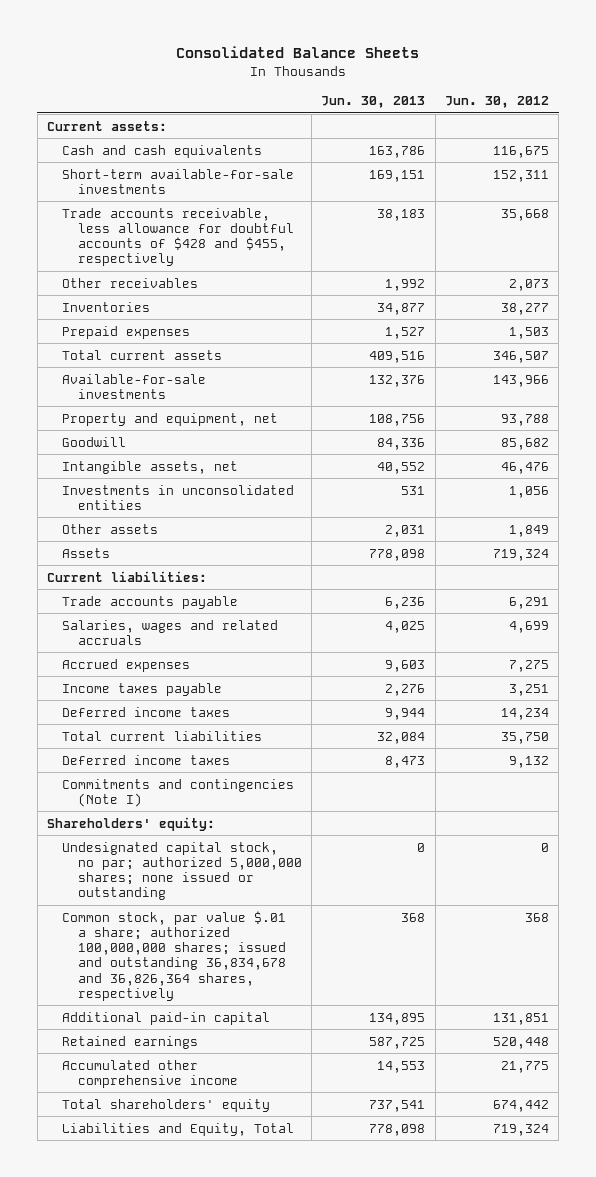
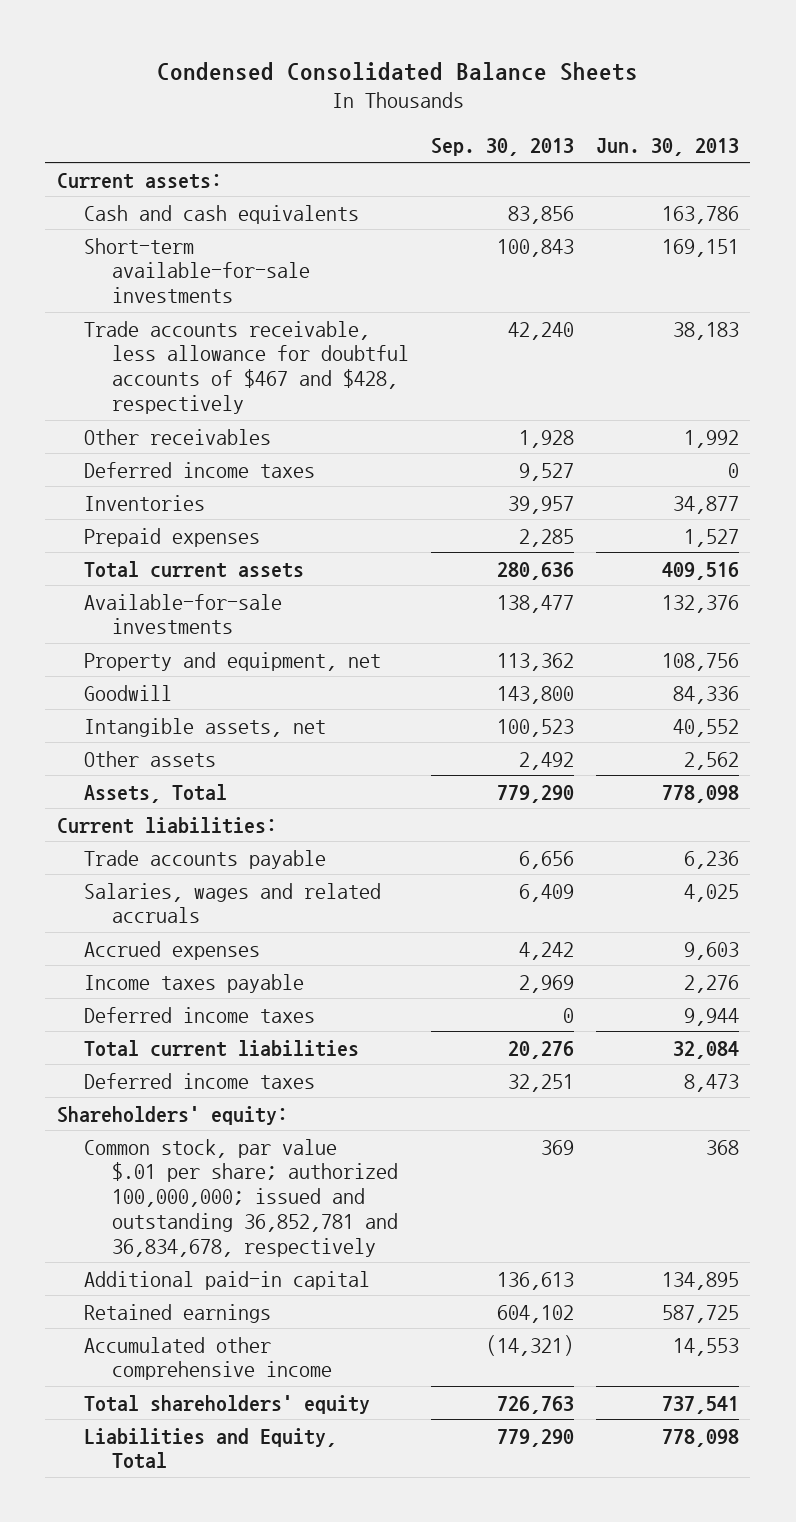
- Consolidated Balance Sheets
+ Condensed Consolidated Balance Sheets
- | Jun. 30, 2013 | Jun. 30, 2012
+ | Sep. 30, 2013 | Jun. 30, 2013
- Trade accounts receivable, less allowance for doubtful accounts of $428 and $455, respectively | 38,183 | 35,668
+ Trade accounts receivable, less allowance for doubtful accounts of $467 and $428, respectively | 42,240 | 38,183
+ Deferred income taxes | 9,527 | 0
- Investments in unconsolidated entities | 531 | 1,056
- Other assets | 2,031 | 1,849
- Assets | 778,098 | 719,324
+ Other assets | 2,492 | 2,562
+ Assets, Total | 779,290 | 778,098
- Commitments and contingencies (Note I)
- Undesignated capital stock, no par; authorized 5,000,000 shares; none issued or outstanding | 0 | 0
- Common stock, par value $.01 a share; authorized 100,000,000 shares; issued and outstanding 36,834,678 and 36,826,364 shares, respectively | 368 | 368
+ Common stock, par value $.01 per share; authorized 100,000,000; issued and outstanding 36,852,781 and 36,834,678, respectively | 369 | 368

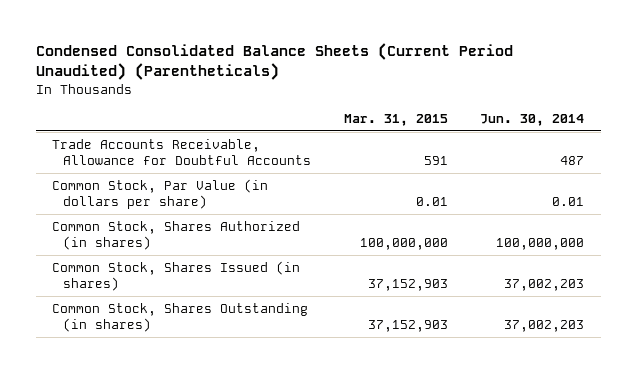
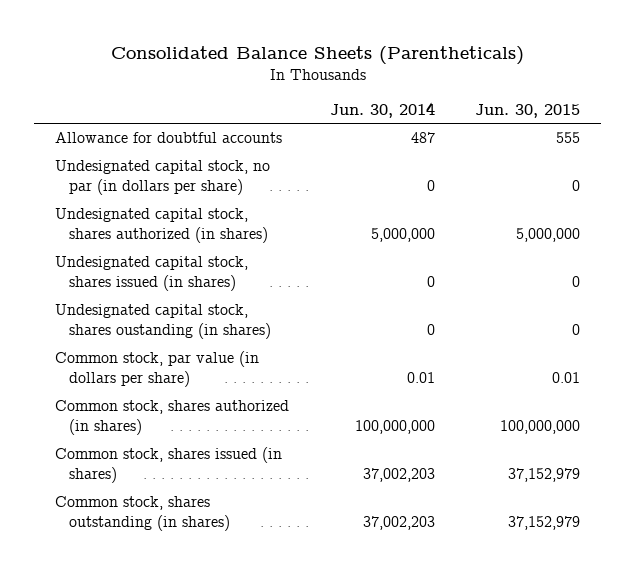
- Condensed Consolidated Balance Sheets (Current Period Unaudited) (Parentheticals)
+ Consolidated Balance Sheets (Parentheticals)
- | Mar. 31, 2015 | Jun. 30, 2014
+ | Jun. 30, 2014 | Jun. 30, 2015
- Trade Accounts Receivable, Allowance for Doubtful Accounts | 591 | 487
- Common Stock, Par Value (in dollars per share) | 0.01 | 0.01
- Common Stock, Shares Authorized (in shares) | 100,000,000 | 100,000,000
- Common Stock, Shares Issued (in shares) | 37,152,903 | 37,002,203
- Common Stock, Shares Outstanding (in shares) | 37,152,903 | 37,002,203
+ Allowance for doubtful accounts | 487 | 555
+ Undesignated capital stock, no par (in dollars per share) | 0 | 0
+ Undesignated capital stock, shares authorized (in shares) | 5,000,000 | 5,000,000
+ Undesignated capital stock, shares issued (in shares) | 0 | 0
+ Undesignated capital stock, shares oustanding (in shares) | 0 | 0
+ Common stock, par value (in dollars per share) | 0.01 | 0.01
+ Common stock, shares authorized (in shares) | 100,000,000 | 100,000,000
+ Common stock, shares issued (in shares) | 37,002,203 | 37,152,979
+ Common stock, shares outstanding (in shares) | 37,002,203 | 37,152,979

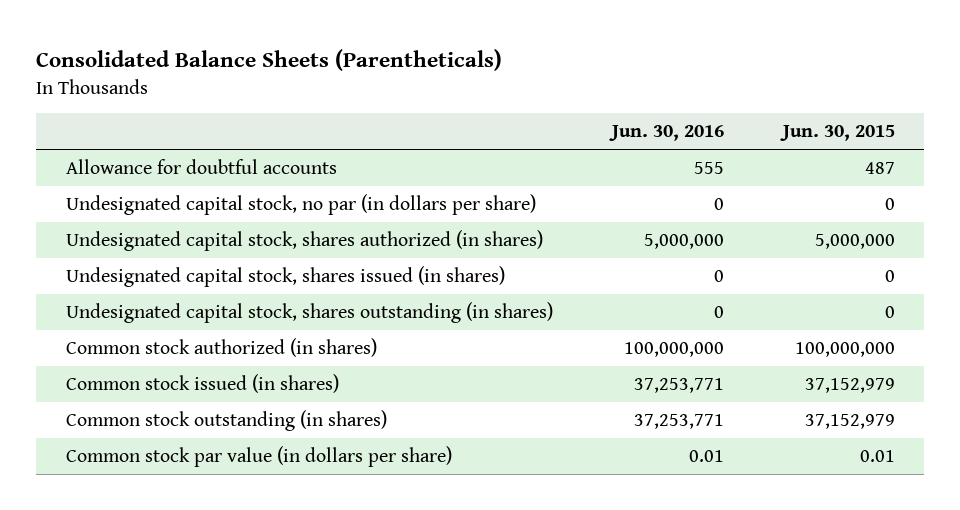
- | Jun. 30, 2014 | Jun. 30, 2015
+ | Jun. 30, 2016 | Jun. 30, 2015
- Allowance for doubtful accounts | 487 | 555
+ Allowance for doubtful accounts | 555 | 487
- Undesignated capital stock, shares oustanding (in shares) | 0 | 0
- Common stock, par value (in dollars per share) | 0.01 | 0.01
- Common stock, shares authorized (in shares) | 100,000,000 | 100,000,000
- Common stock, shares issued (in shares) | 37,002,203 | 37,152,979
- Common stock, shares outstanding (in shares) | 37,002,203 | 37,152,979
+ Undesignated capital stock, shares outstanding (in shares) | 0 | 0
+ Common stock authorized (in shares) | 100,000,000 | 100,000,000
+ Common stock issued (in shares) | 37,253,771 | 37,152,979
+ Common stock outstanding (in shares) | 37,253,771 | 37,152,979
+ Common stock par value (in dollars per share) | 0.01 | 0.01

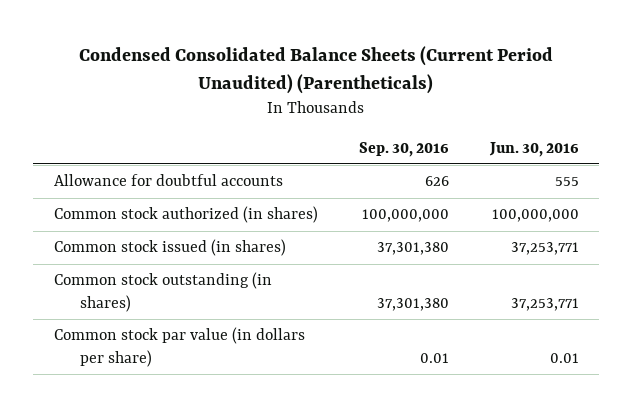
- Consolidated Balance Sheets (Parentheticals)
+ Condensed Consolidated Balance Sheets (Current Period Unaudited) (Parentheticals)
- | Jun. 30, 2016 | Jun. 30, 2015
+ | Sep. 30, 2016 | Jun. 30, 2016
- Undesignated capital stock, no par (in dollars per share) | 0 | 0
- Undesignated capital stock, shares authorized (in shares) | 5,000,000 | 5,000,000
- Undesignated capital stock, shares issued (in shares) | 0 | 0
- Undesignated capital stock, shares outstanding (in shares) | 0 | 0

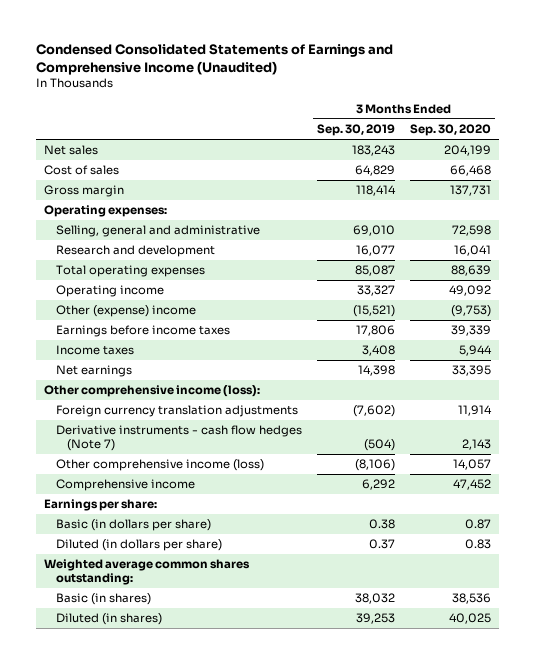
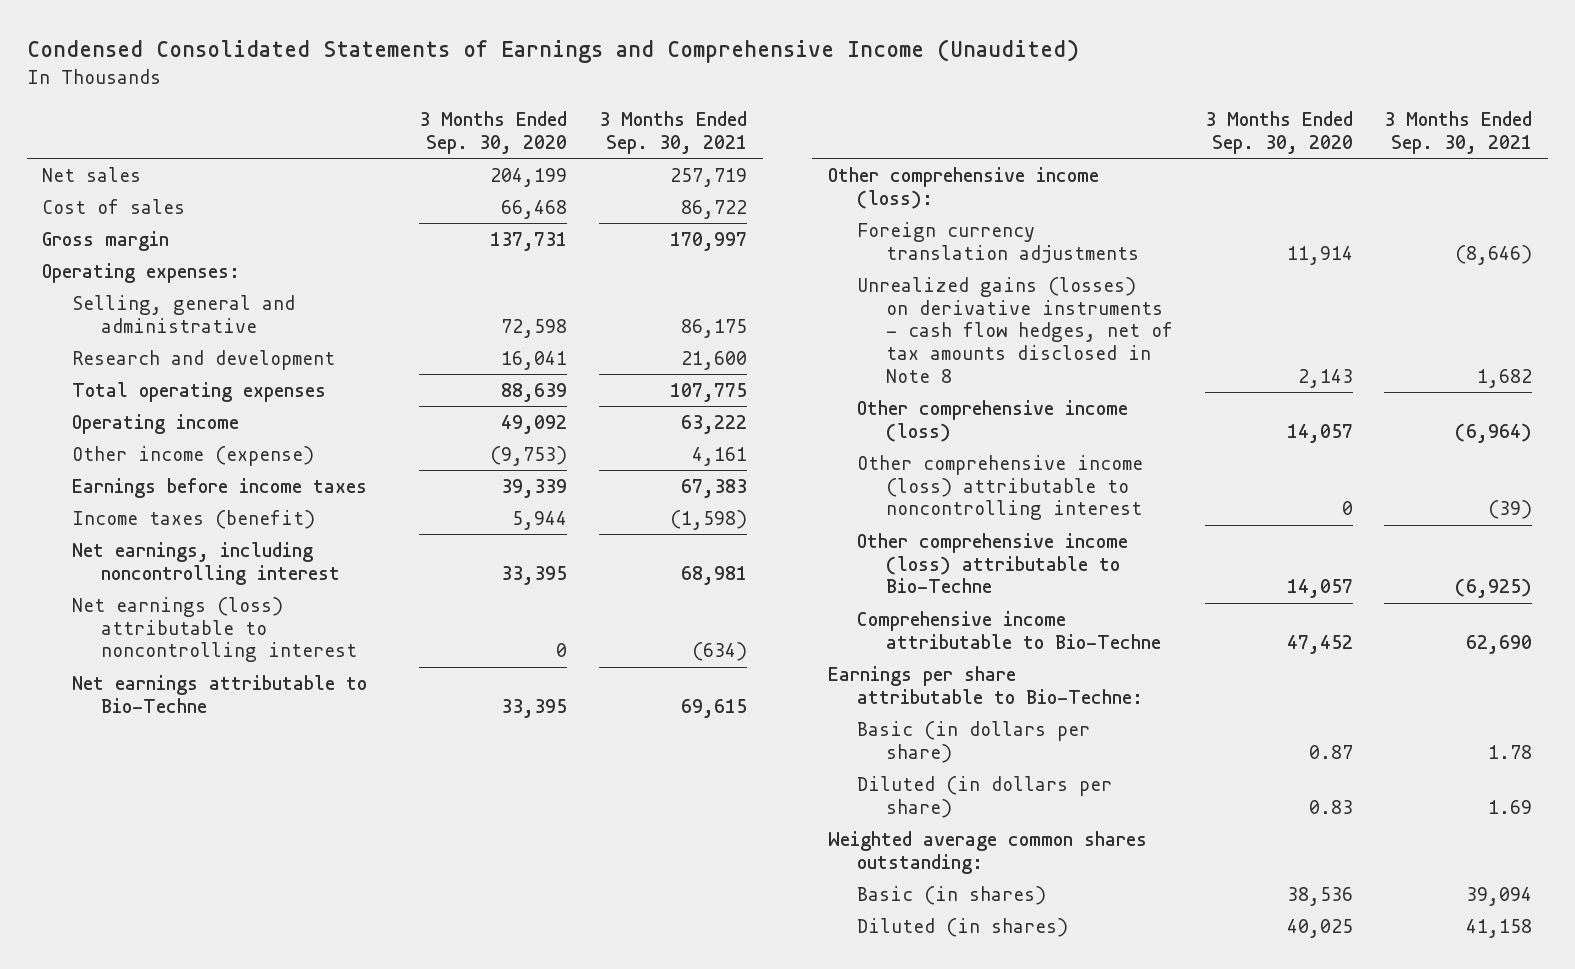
- | 3 Months Ended Sep. 30, 2019 | 3 Months Ended Sep. 30, 2020
+ | 3 Months Ended Sep. 30, 2020 | 3 Months Ended Sep. 30, 2021
- Other (expense) income | (15,521) | (9,753)
+ Other income (expense) | (9,753) | 4,161
- Income taxes | 3,408 | 5,944
- Net earnings | 14,398 | 33,395
+ Income taxes (benefit) | 5,944 | (1,598)
+ Net earnings, including noncontrolling interest | 33,395 | 68,981
+ Net earnings (loss) attributable to noncontrolling interest | 0 | (634)
+ Net earnings attributable to Bio-Techne | 33,395 | 69,615
- Derivative instruments - cash flow hedges (Note 7) | (504) | 2,143
+ Unrealized gains (losses) on derivative instruments - cash flow hedges, net of tax amounts disclosed in Note 8 | 2,143 | 1,682
- Comprehensive income | 6,292 | 47,452
- Earnings per share:
+ Other comprehensive income (loss) attributable to noncontrolling interest | 0 | (39)
+ Other comprehensive income (loss) attributable to Bio-Techne | 14,057 | (6,925)
+ Comprehensive income attributable to Bio-Techne | 47,452 | 62,690
+ Earnings per share attributable to Bio-Techne:

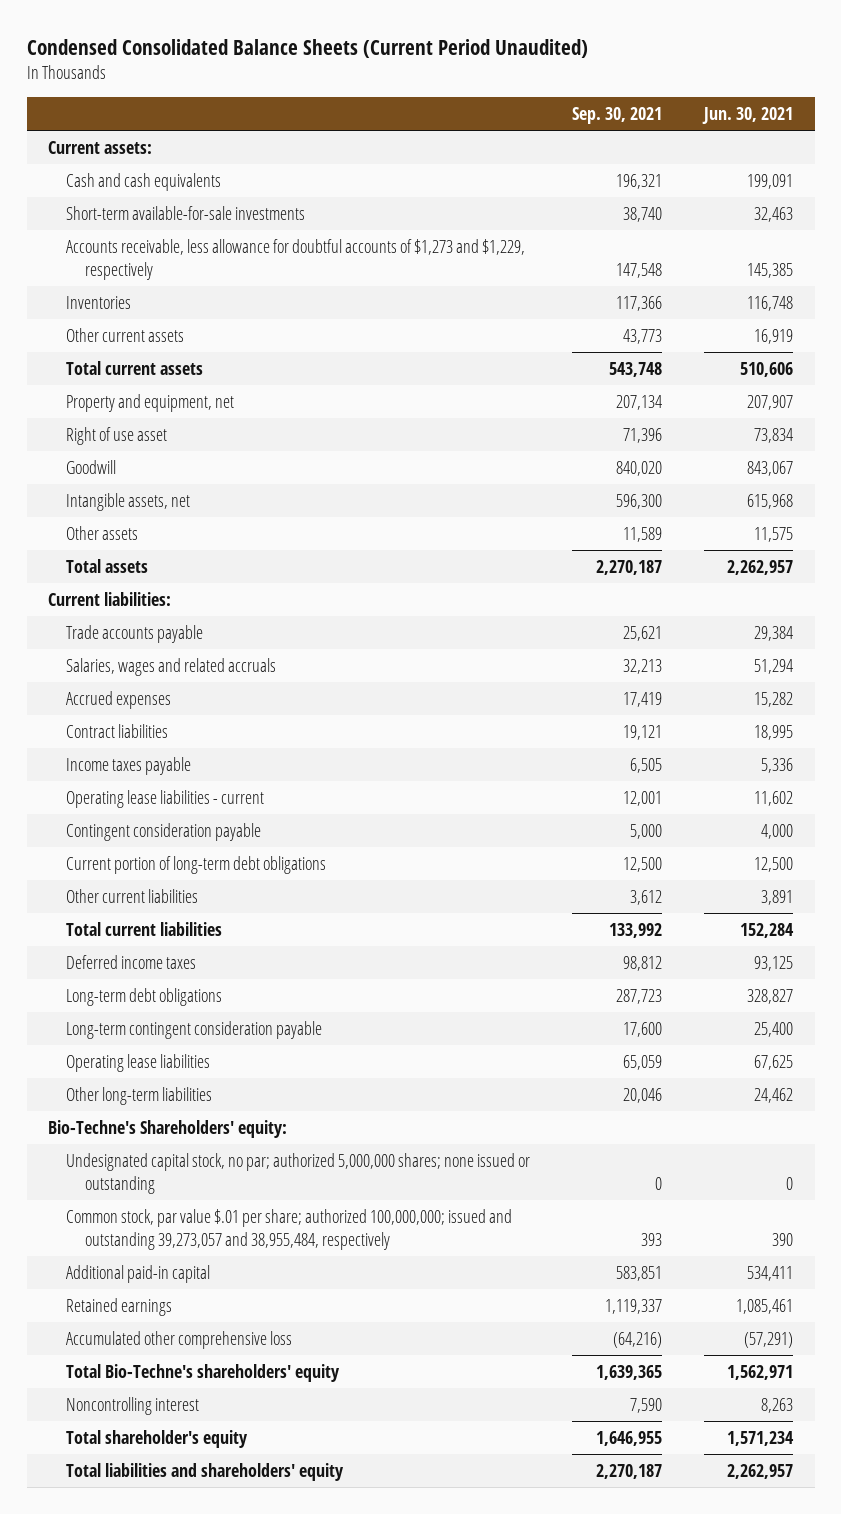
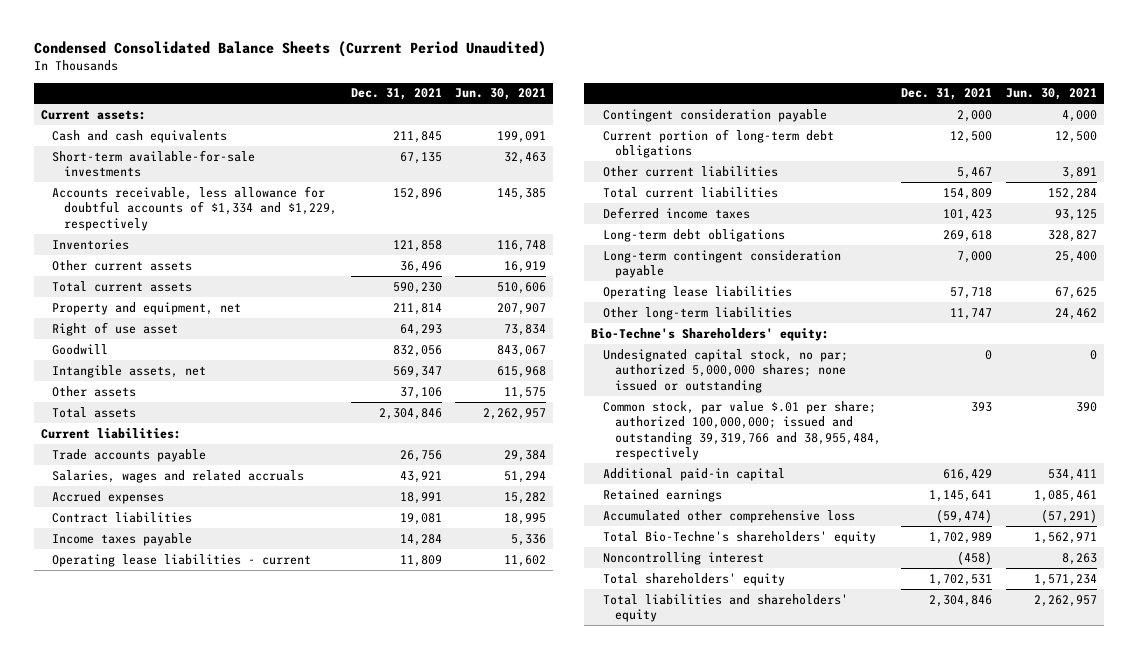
- | Sep. 30, 2021 | Jun. 30, 2021
+ | Dec. 31, 2021 | Jun. 30, 2021
- Accounts receivable, less allowance for doubtful accounts of $1,273 and $1,229, respectively | 147,548 | 145,385
+ Accounts receivable, less allowance for doubtful accounts of $1,334 and $1,229, respectively | 152,896 | 145,385
- Common stock, par value $.01 per share; authorized 100,000,000; issued and outstanding 39,273,057 and 38,955,484, respectively | 393 | 390
+ Common stock, par value $.01 per share; authorized 100,000,000; issued and outstanding 39,319,766 and 38,955,484, respectively | 393 | 390
- Total shareholder's equity | 1,646,955 | 1,571,234
+ Total shareholders' equity | 1,702,531 | 1,571,234

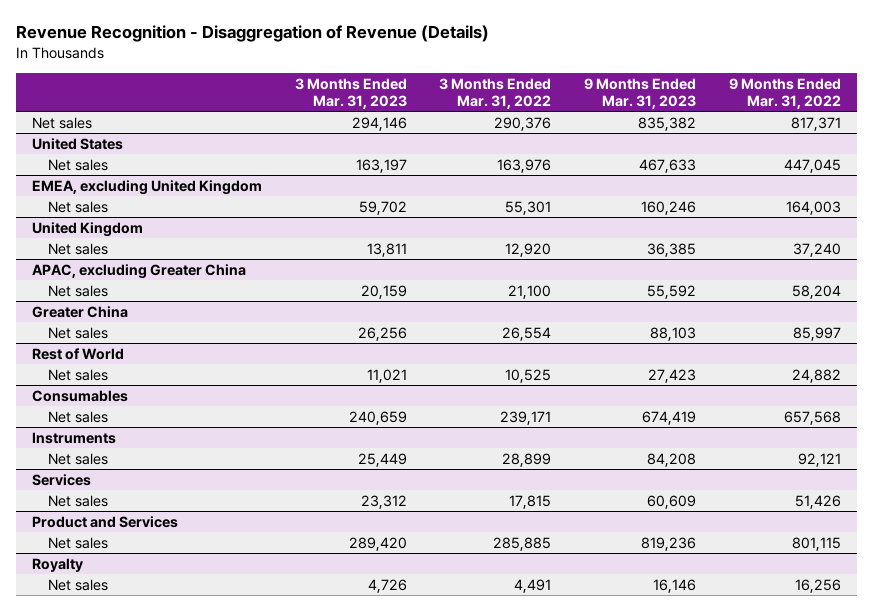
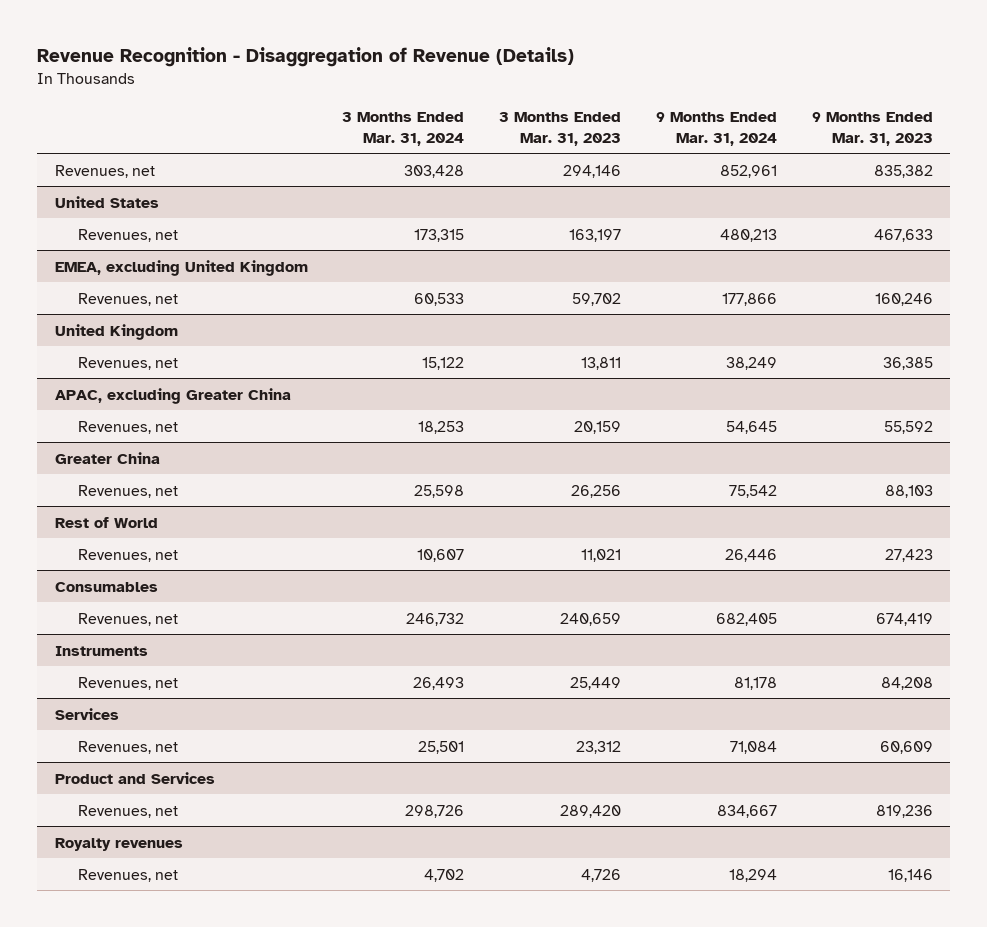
- | 3 Months Ended Mar. 31, 2023 | 3 Months Ended Mar. 31, 2022 | 9 Months Ended Mar. 31, 2023 | 9 Months Ended Mar. 31, 2022
+ | 3 Months Ended Mar. 31, 2024 | 3 Months Ended Mar. 31, 2023 | 9 Months Ended Mar. 31, 2024 | 9 Months Ended Mar. 31, 2023
- Net sales | 294,146 | 290,376 | 835,382 | 817,371
+ Revenues, net | 303,428 | 294,146 | 852,961 | 835,382
@ United States
- Net sales | 163,197 | 163,976 | 467,633 | 447,045
+ Revenues, net | 173,315 | 163,197 | 480,213 | 467,633
@ EMEA, excluding United Kingdom
- Net sales | 59,702 | 55,301 | 160,246 | 164,003
+ Revenues, net | 60,533 | 59,702 | 177,866 | 160,246
@ United Kingdom
- Net sales | 13,811 | 12,920 | 36,385 | 37,240
+ Revenues, net | 15,122 | 13,811 | 38,249 | 36,385
@ APAC, excluding Greater China
- Net sales | 20,159 | 21,100 | 55,592 | 58,204
+ Revenues, net | 18,253 | 20,159 | 54,645 | 55,592
@ Greater China
- Net sales | 26,256 | 26,554 | 88,103 | 85,997
+ Revenues, net | 25,598 | 26,256 | 75,542 | 88,103
@ Rest of World
- Net sales | 11,021 | 10,525 | 27,423 | 24,882
+ Revenues, net | 10,607 | 11,021 | 26,446 | 27,423
@ Consumables
- Net sales | 240,659 | 239,171 | 674,419 | 657,568
+ Revenues, net | 246,732 | 240,659 | 682,405 | 674,419
@ Instruments
- Net sales | 25,449 | 28,899 | 84,208 | 92,121
+ Revenues, net | 26,493 | 25,449 | 81,178 | 84,208
@ Services
- Net sales | 23,312 | 17,815 | 60,609 | 51,426
+ Revenues, net | 25,501 | 23,312 | 71,084 | 60,609
@ Product and Services
- Net sales | 289,420 | 285,885 | 819,236 | 801,115
- Royalty
- Net sales | 4,726 | 4,491 | 16,146 | 16,256
@ Product and Services
+ Revenues, net | 298,726 | 289,420 | 834,667 | 819,236
+ Royalty revenues
+ Revenues, net | 4,702 | 4,726 | 18,294 | 16,146

